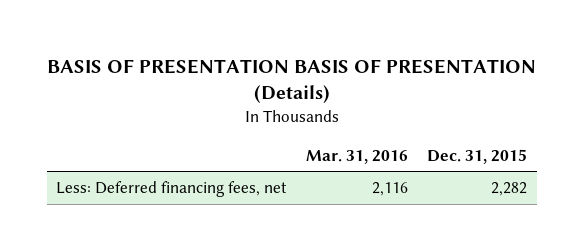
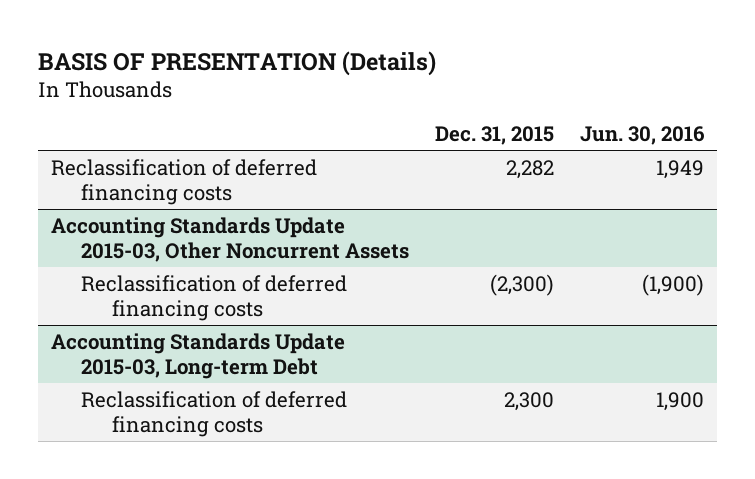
- BASIS OF PRESENTATION BASIS OF PRESENTATION (Details)
+ BASIS OF PRESENTATION (Details)
- | Mar. 31, 2016 | Dec. 31, 2015
+ | Dec. 31, 2015 | Jun. 30, 2016
- Less: Deferred financing fees, net | 2,116 | 2,282
+ Reclassification of deferred financing costs | 2,282 | 1,949
+ Accounting Standards Update 2015-03, Other Noncurrent Assets
+ Reclassification of deferred financing costs | (2,300) | (1,900)
+ Accounting Standards Update 2015-03, Long-term Debt
+ Reclassification of deferred financing costs | 2,300 | 1,900

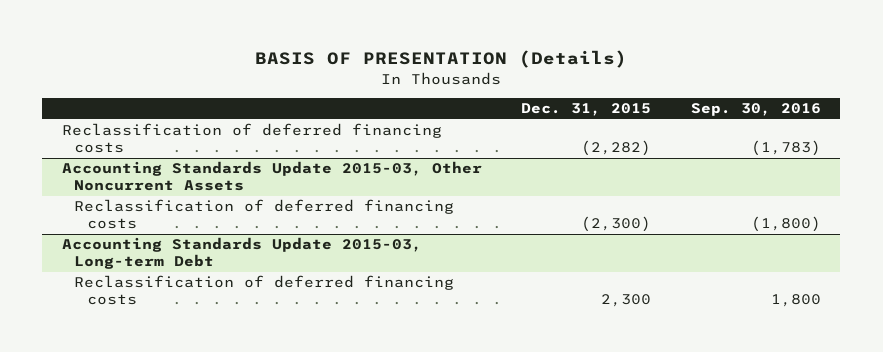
- | Dec. 31, 2015 | Jun. 30, 2016
+ | Dec. 31, 2015 | Sep. 30, 2016
- Reclassification of deferred financing costs | 2,282 | 1,949
+ Reclassification of deferred financing costs | (2,282) | (1,783)

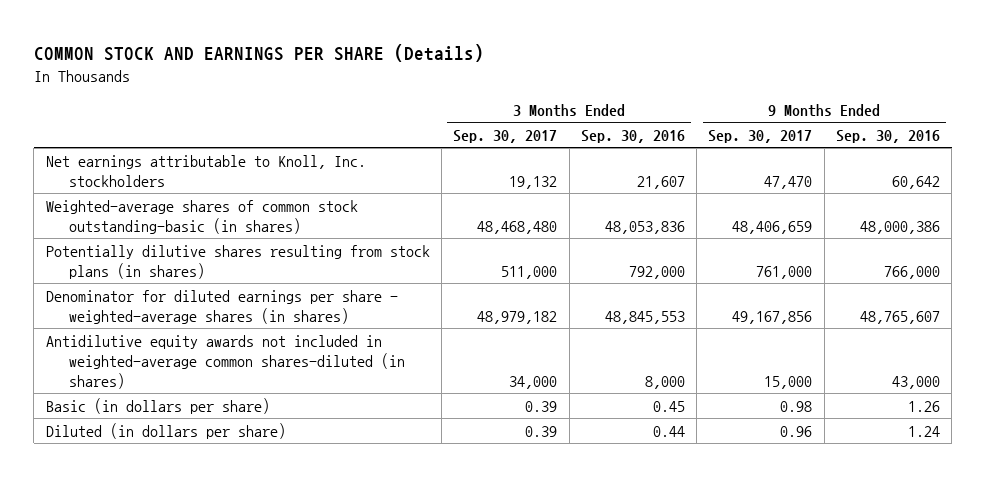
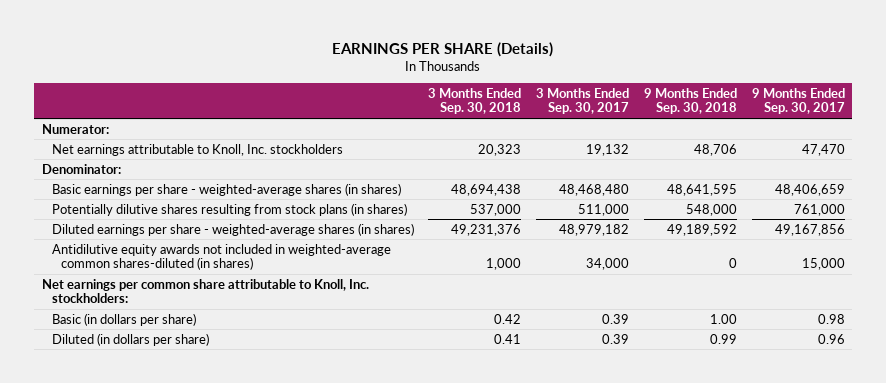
- COMMON STOCK AND EARNINGS PER SHARE (Details)
+ EARNINGS PER SHARE (Details)
- | 3 Months Ended Sep. 30, 2017 | 3 Months Ended Sep. 30, 2016 | 9 Months Ended Sep. 30, 2017 | 9 Months Ended Sep. 30, 2016
+ | 3 Months Ended Sep. 30, 2018 | 3 Months Ended Sep. 30, 2017 | 9 Months Ended Sep. 30, 2018 | 9 Months Ended Sep. 30, 2017
+ Numerator:
- Weighted-average shares of common stock outstanding-basic (in shares) | 48,468,480 | 48,053,836 | 48,406,659 | 48,000,386
+ Denominator:
+ Basic earnings per share - weighted-average shares (in shares) | 48,694,438 | 48,468,480 | 48,641,595 | 48,406,659
- Denominator for diluted earnings per share - weighted-average shares (in shares) | 48,979,182 | 48,845,553 | 49,167,856 | 48,765,607
+ Diluted earnings per share - weighted-average shares (in shares) | 49,231,376 | 48,979,182 | 49,189,592 | 49,167,856
+ Net earnings per common share attributable to Knoll, Inc. stockholders:

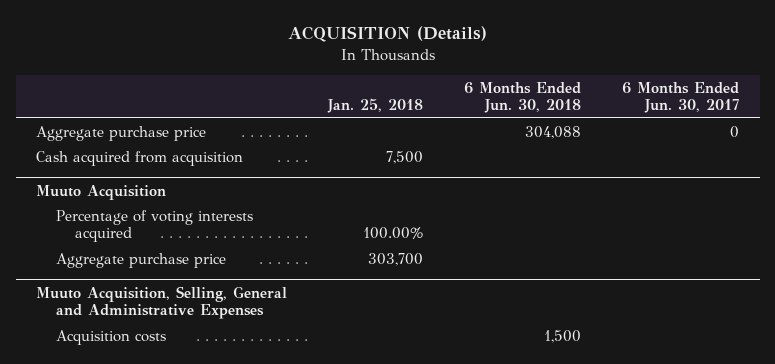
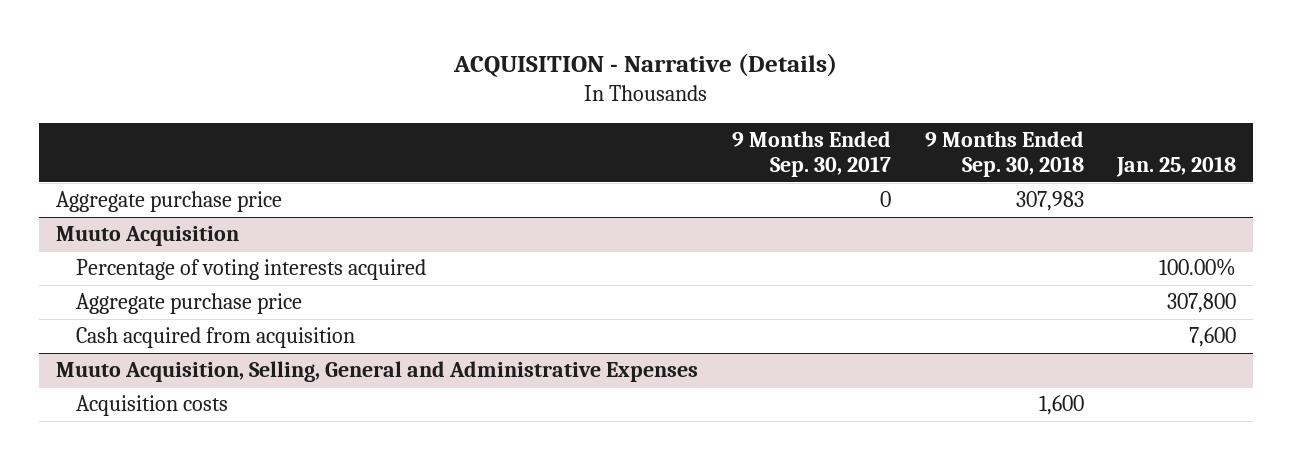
- ACQUISITION (Details)
+ ACQUISITION - Narrative (Details)
- | Jan. 25, 2018 | 6 Months Ended Jun. 30, 2018 | 6 Months Ended Jun. 30, 2017
+ | 9 Months Ended Sep. 30, 2017 | 9 Months Ended Sep. 30, 2018 | Jan. 25, 2018
- Cash acquired from acquisition | 7,500 | |
@ Muuto Acquisition
- Aggregate purchase price | 303,700 | |
+ Aggregate purchase price | | | 307,800
+ Cash acquired from acquisition | | | 7,600

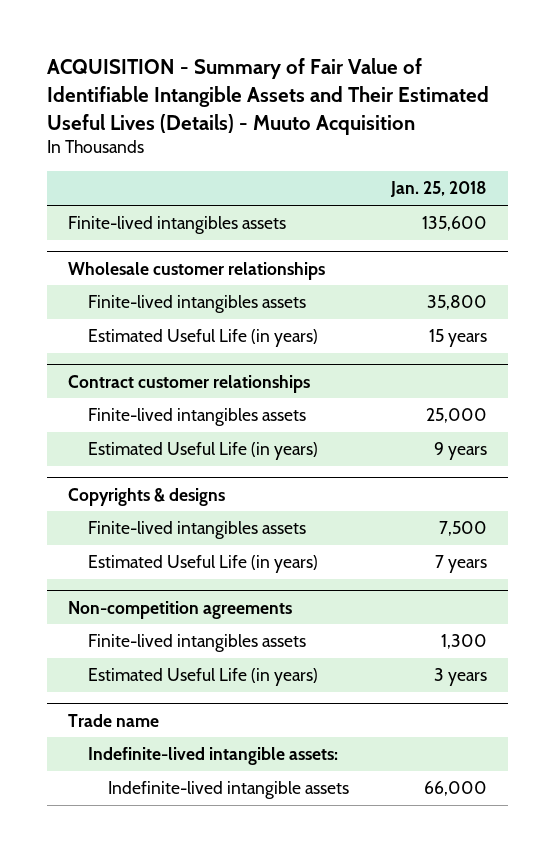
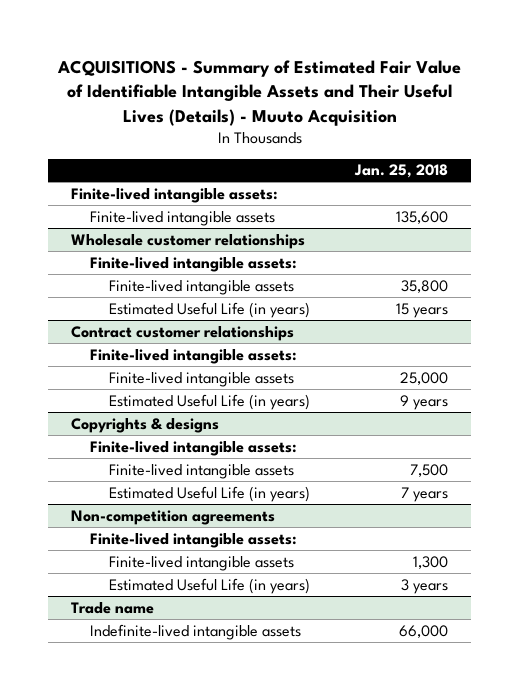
- ACQUISITION - Summary of Fair Value of Identifiable Intangible Assets and Their Estimated Useful Lives (Details) - Muuto Acquisition
+ ACQUISITIONS - Summary of Estimated Fair Value of Identifiable Intangible Assets and Their Useful Lives (Details) - Muuto Acquisition
- Finite-lived intangibles assets | 135,600
+ Finite-lived intangible assets:
+ Finite-lived intangible assets | 135,600
@ Wholesale customer relationships
- Finite-lived intangibles assets | 35,800
+ Finite-lived intangible assets:
+ Finite-lived intangible assets | 35,800
@ Contract customer relationships
- Finite-lived intangibles assets | 25,000
+ Finite-lived intangible assets:
+ Finite-lived intangible assets | 25,000
@ Copyrights & designs
- Finite-lived intangibles assets | 7,500
+ Finite-lived intangible assets:
+ Finite-lived intangible assets | 7,500
@ Non-competition agreements
- Finite-lived intangibles assets | 1,300
+ Finite-lived intangible assets:
+ Finite-lived intangible assets | 1,300
@ Trade name
- Indefinite-lived intangible assets:

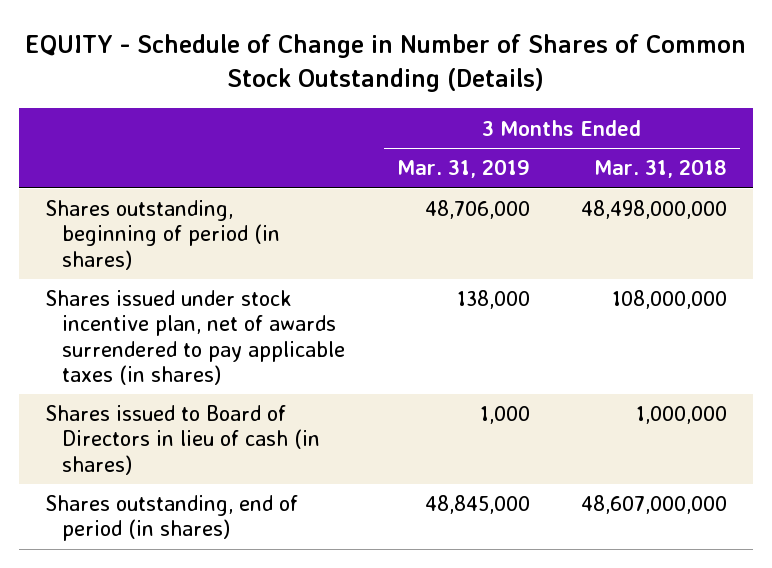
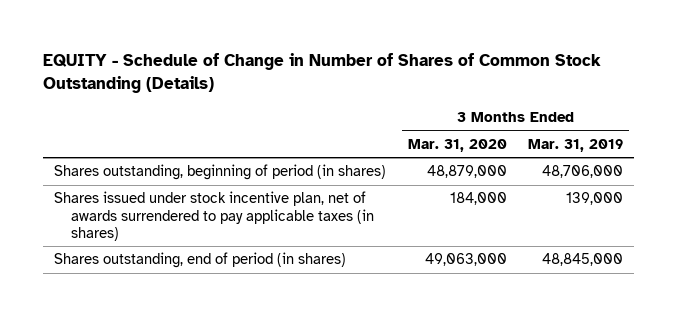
- | 3 Months Ended Mar. 31, 2019 | 3 Months Ended Mar. 31, 2018
+ | 3 Months Ended Mar. 31, 2020 | 3 Months Ended Mar. 31, 2019
- Shares issued under stock incentive plan, net of awards surrendered to pay applicable taxes (in shares) | 138,000 | 108,000,000
- Shares issued to Board of Directors in lieu of cash (in shares) | 1,000 | 1,000,000
+ Shares issued under stock incentive plan, net of awards surrendered to pay applicable taxes (in shares) | 184,000 | 139,000

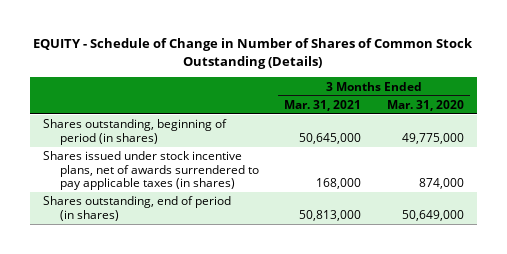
- | 3 Months Ended Mar. 31, 2020 | 3 Months Ended Mar. 31, 2019
+ | 3 Months Ended Mar. 31, 2021 | 3 Months Ended Mar. 31, 2020
- Shares outstanding, beginning of period (in shares) | 48,879,000 | 48,706,000
- Shares issued under stock incentive plan, net of awards surrendered to pay applicable taxes (in shares) | 184,000 | 139,000
- Shares outstanding, end of period (in shares) | 49,063,000 | 48,845,000
+ Shares outstanding, beginning of period (in shares) | 50,645,000 | 49,775,000
+ Shares issued under stock incentive plans, net of awards surrendered to pay applicable taxes (in shares) | 168,000 | 874,000
+ Shares outstanding, end of period (in shares) | 50,813,000 | 50,649,000

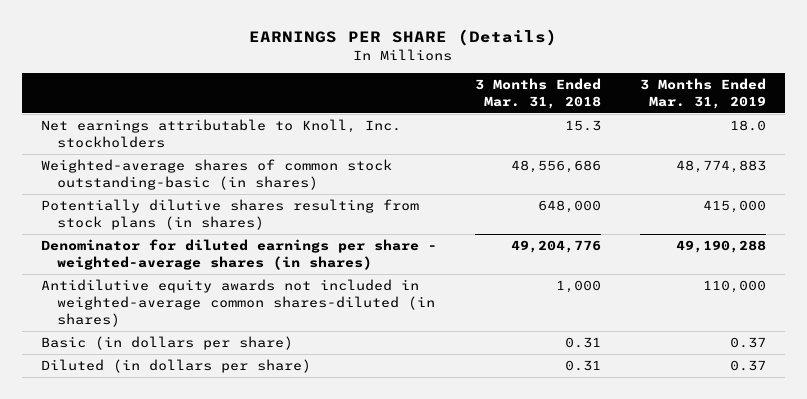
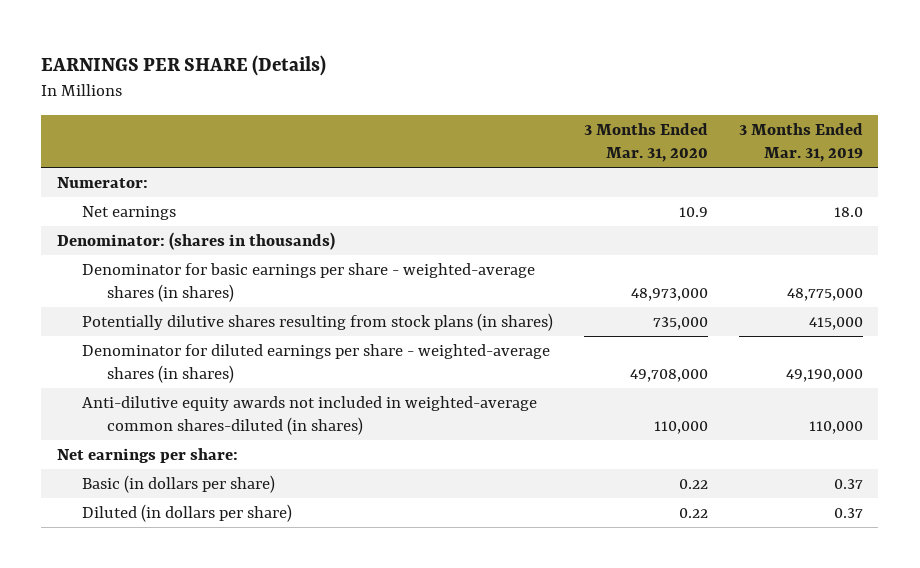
- | 3 Months Ended Mar. 31, 2018 | 3 Months Ended Mar. 31, 2019
+ | 3 Months Ended Mar. 31, 2020 | 3 Months Ended Mar. 31, 2019
- Net earnings attributable to Knoll, Inc. stockholders | 15.3 | 18.0
- Weighted-average shares of common stock outstanding-basic (in shares) | 48,556,686 | 48,774,883
+ Numerator:
+ Net earnings | 10.9 | 18.0
+ Denominator: (shares in thousands)
+ Denominator for basic earnings per share - weighted-average shares (in shares) | 48,973,000 | 48,775,000
- Denominator for diluted earnings per share - weighted-average shares (in shares) | 49,204,776 | 49,190,288
- Antidilutive equity awards not included in weighted-average common shares-diluted (in shares) | 1,000 | 110,000
+ Denominator for diluted earnings per share - weighted-average shares (in shares) | 49,708,000 | 49,190,000
+ Anti-dilutive equity awards not included in weighted-average common shares-diluted (in shares) | 110,000 | 110,000
+ Net earnings per share:

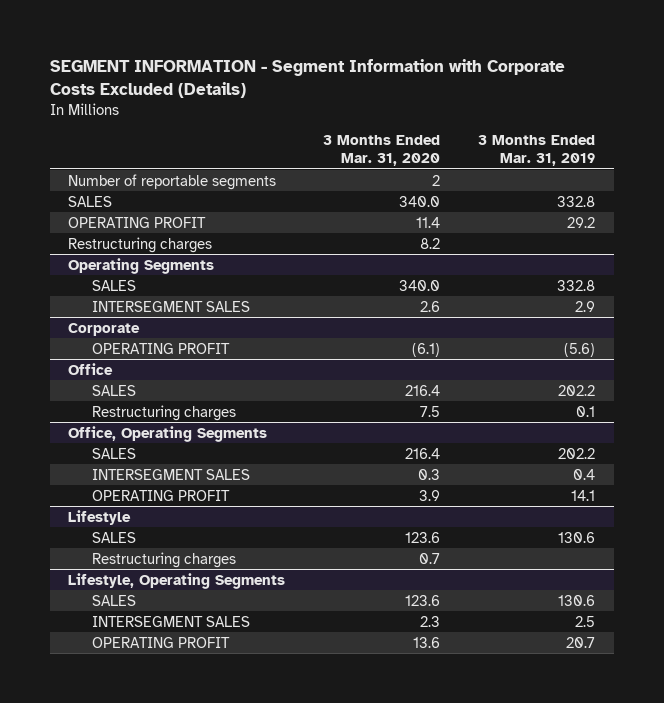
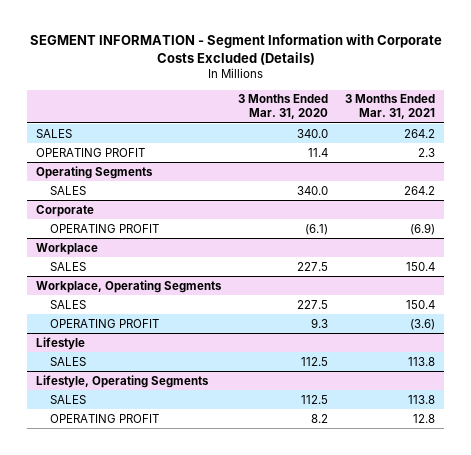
- | 3 Months Ended Mar. 31, 2020 | 3 Months Ended Mar. 31, 2019
+ | 3 Months Ended Mar. 31, 2020 | 3 Months Ended Mar. 31, 2021
- Number of reportable segments | 2 |
- Restructuring charges | 8.2 |
@ Operating Segments
- INTERSEGMENT SALES | 2.6 | 2.9
- Office
- SALES | 216.4 | 202.2
- Restructuring charges | 7.5 | 0.1
- Office, Operating Segments
- SALES | 216.4 | 202.2
- INTERSEGMENT SALES | 0.3 | 0.4
- OPERATING PROFIT | 3.9 | 14.1
+ Workplace
+ SALES | 227.5 | 150.4
+ Workplace, Operating Segments
+ SALES | 227.5 | 150.4
+ OPERATING PROFIT | 9.3 | (3.6)
@ Lifestyle
- SALES | 123.6 | 130.6
- Restructuring charges | 0.7 |
+ SALES | 112.5 | 113.8
@ Lifestyle, Operating Segments
- SALES | 123.6 | 130.6
- INTERSEGMENT SALES | 2.3 | 2.5
- OPERATING PROFIT | 13.6 | 20.7
+ SALES | 112.5 | 113.8
+ OPERATING PROFIT | 8.2 | 12.8

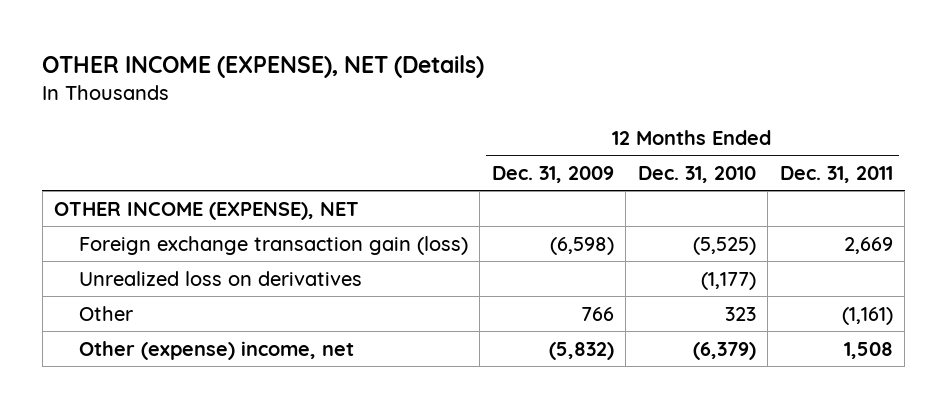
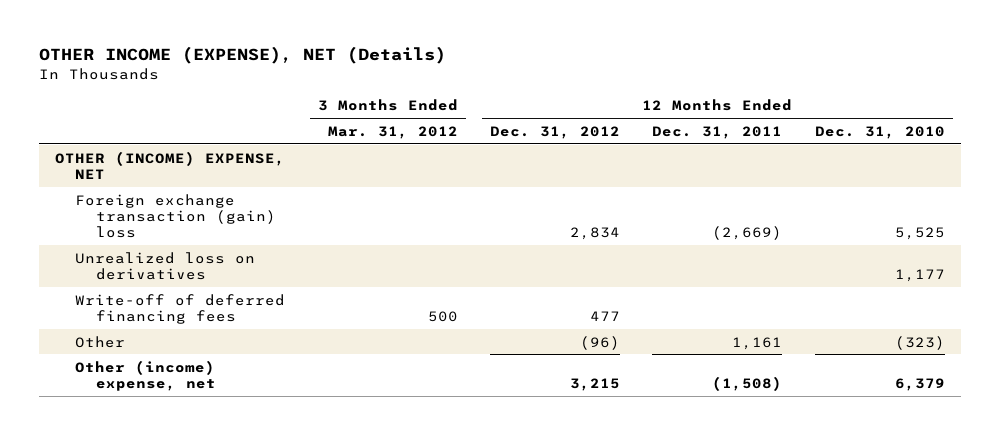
- | 12 Months Ended Dec. 31, 2009 | 12 Months Ended Dec. 31, 2010 | 12 Months Ended Dec. 31, 2011
+ | 3 Months Ended Mar. 31, 2012 | 12 Months Ended Dec. 31, 2012 | 12 Months Ended Dec. 31, 2011 | 12 Months Ended Dec. 31, 2010
- OTHER INCOME (EXPENSE), NET
- Foreign exchange transaction gain (loss) | (6,598) | (5,525) | 2,669
- Unrealized loss on derivatives | | (1,177) |
- Other | 766 | 323 | (1,161)
- Other (expense) income, net | (5,832) | (6,379) | 1,508
+ OTHER (INCOME) EXPENSE, NET
+ Foreign exchange transaction (gain) loss | | 2,834 | (2,669) | 5,525
+ Unrealized loss on derivatives | | | | 1,177
+ Write-off of deferred financing fees | 500 | 477 | |
+ Other | | (96) | 1,161 | (323)
+ Other (income) expense, net | | 3,215 | (1,508) | 6,379

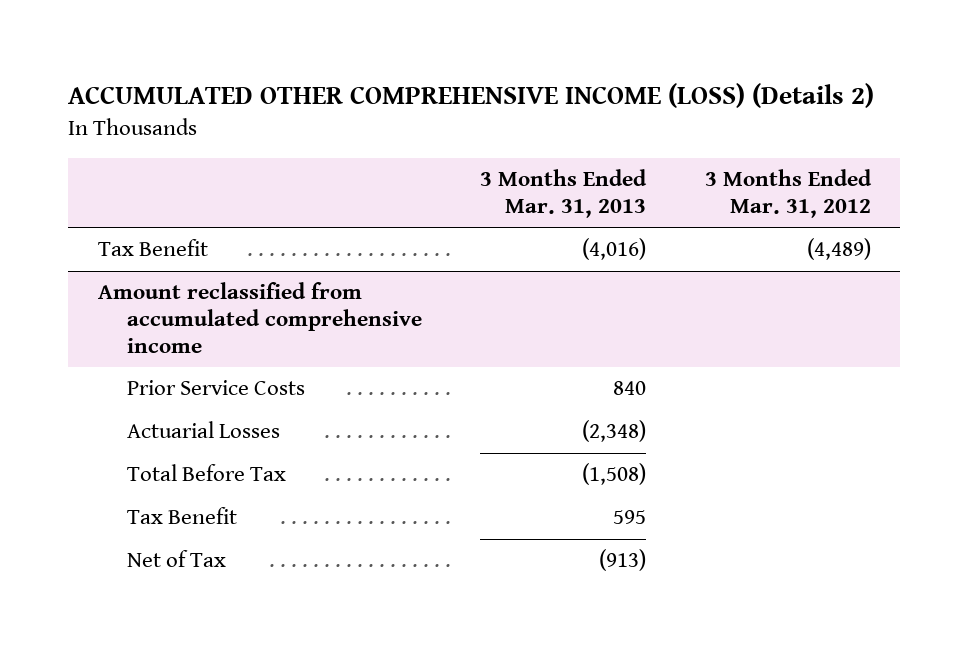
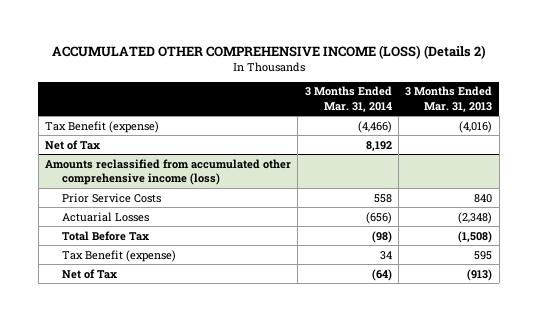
- | 3 Months Ended Mar. 31, 2013 | 3 Months Ended Mar. 31, 2012
+ | 3 Months Ended Mar. 31, 2014 | 3 Months Ended Mar. 31, 2013
- Tax Benefit | (4,016) | (4,489)
- Amount reclassified from accumulated comprehensive income
+ Tax Benefit (expense) | (4,466) | (4,016)
+ Net of Tax | 8,192 |
+ Amounts reclassified from accumulated other comprehensive income (loss)
- Tax Benefit | 595 |
+ Tax Benefit (expense) | 34 | 595

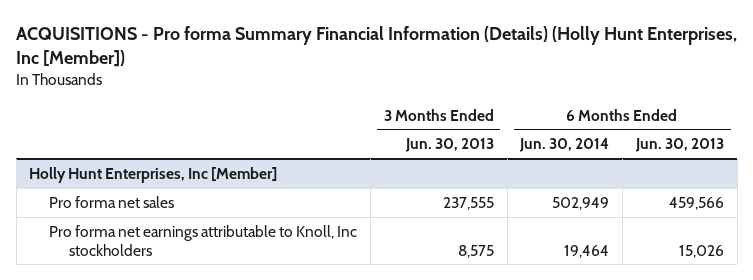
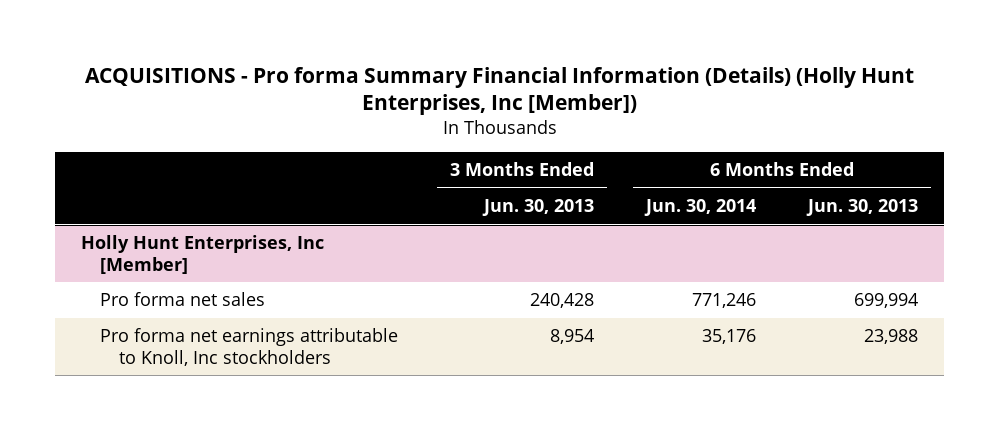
@ Holly Hunt Enterprises, Inc [Member]
- Pro forma net sales | 237,555 | 502,949 | 459,566
- Pro forma net earnings attributable to Knoll, Inc stockholders | 8,575 | 19,464 | 15,026
+ Pro forma net sales | 240,428 | 771,246 | 699,994
+ Pro forma net earnings attributable to Knoll, Inc stockholders | 8,954 | 35,176 | 23,988

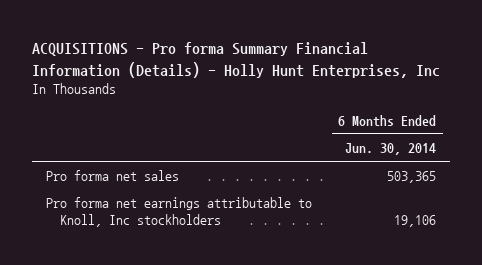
- ACQUISITIONS - Pro forma Summary Financial Information (Details) (Holly Hunt Enterprises, Inc [Member])
+ ACQUISITIONS - Pro forma Summary Financial Information (Details) - Holly Hunt Enterprises, Inc
- | 3 Months Ended Jun. 30, 2013 | 6 Months Ended Jun. 30, 2014 | 6 Months Ended Jun. 30, 2013
+ | 6 Months Ended Jun. 30, 2014
- Holly Hunt Enterprises, Inc [Member]
- Pro forma net sales | 240,428 | 771,246 | 699,994
- Pro forma net earnings attributable to Knoll, Inc stockholders | 8,954 | 35,176 | 23,988
+ Pro forma net sales | 503,365
+ Pro forma net earnings attributable to Knoll, Inc stockholders | 19,106

